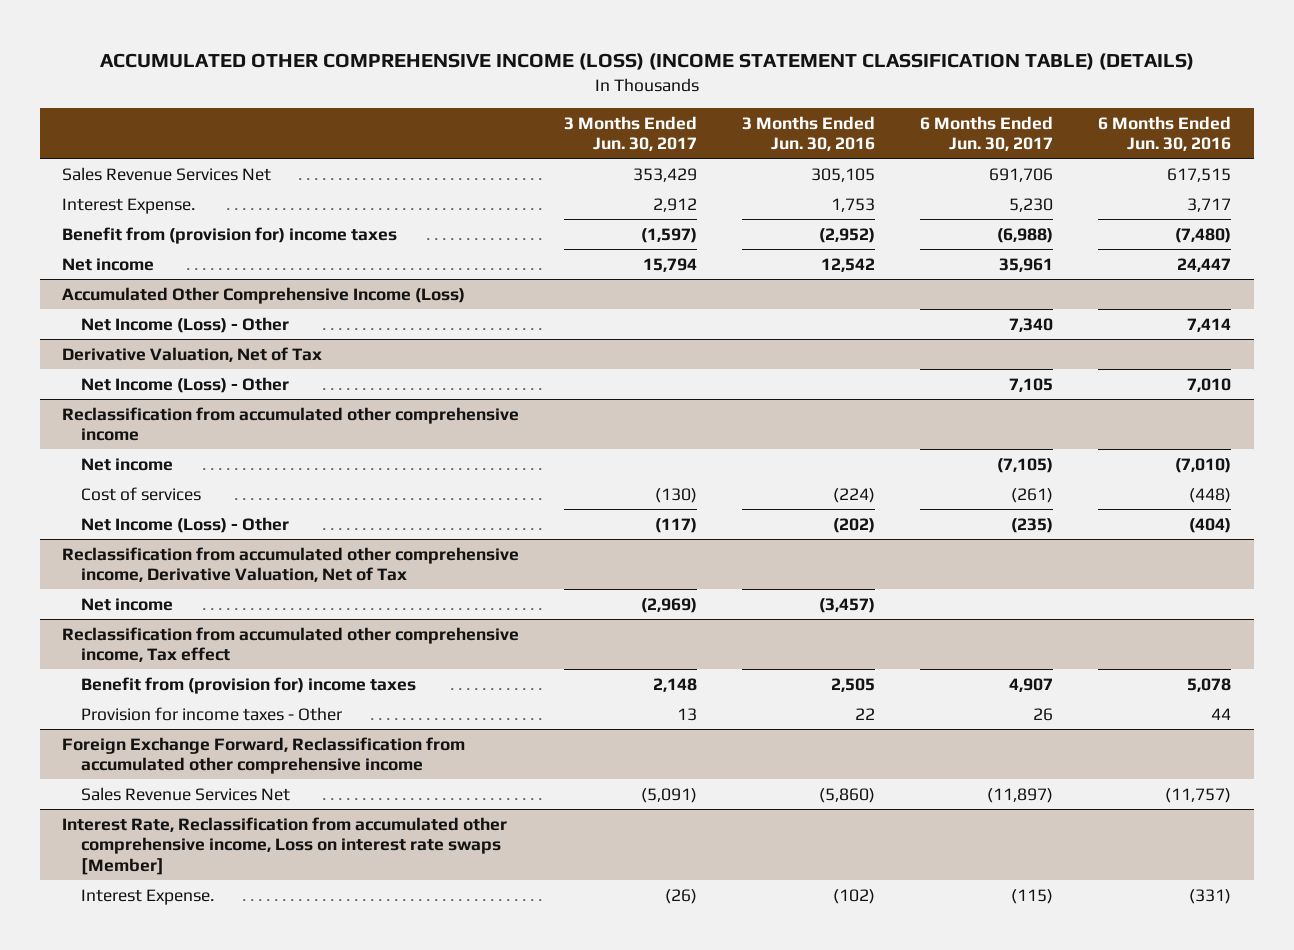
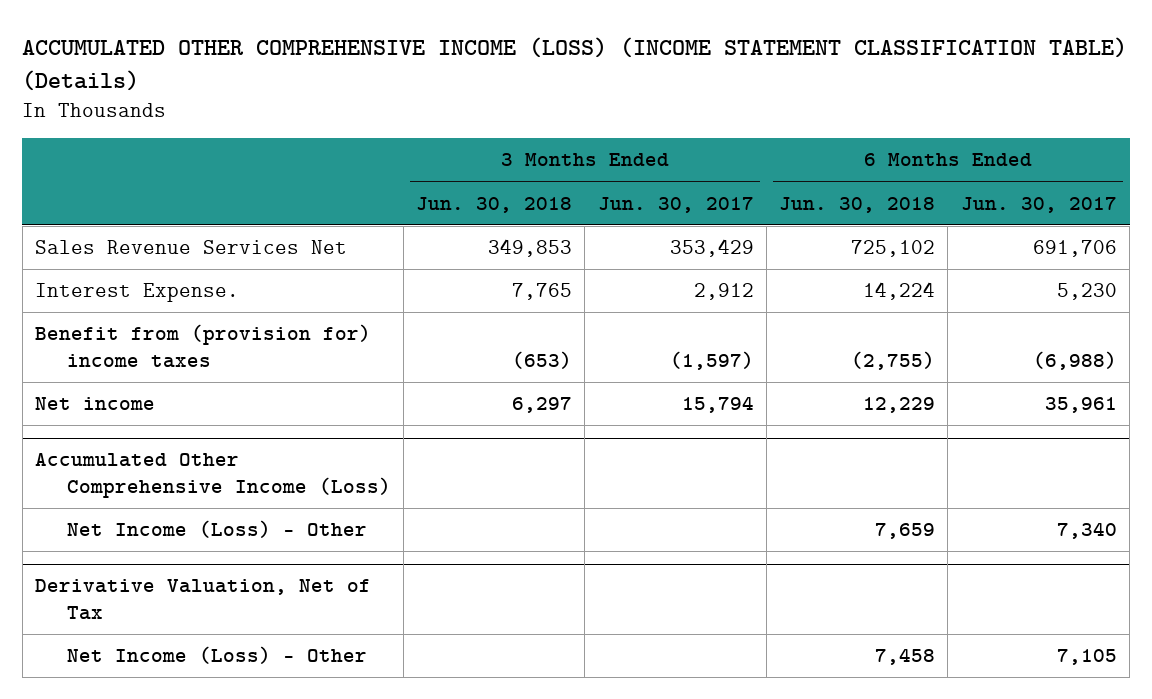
- ACCUMULATED OTHER COMPREHENSIVE INCOME (LOSS) (INCOME STATEMENT CLASSIFICATION TABLE) (DETAILS)
+ ACCUMULATED OTHER COMPREHENSIVE INCOME (LOSS) (INCOME STATEMENT CLASSIFICATION TABLE) (Details)
- | 3 Months Ended Jun. 30, 2017 | 3 Months Ended Jun. 30, 2016 | 6 Months Ended Jun. 30, 2017 | 6 Months Ended Jun. 30, 2016
+ | 3 Months Ended Jun. 30, 2018 | 3 Months Ended Jun. 30, 2017 | 6 Months Ended Jun. 30, 2018 | 6 Months Ended Jun. 30, 2017
- Reclassification from accumulated other comprehensive income
- Net income | | | (7,105) | (7,010)
- Cost of services | (130) | (224) | (261) | (448)
- Net Income (Loss) - Other | (117) | (202) | (235) | (404)
- Reclassification from accumulated other comprehensive income, Derivative Valuation, Net of Tax
- Net income | (2,969) | (3,457) | |
- Reclassification from accumulated other comprehensive income, Tax effect
- Benefit from (provision for) income taxes | 2,148 | 2,505 | 4,907 | 5,078
- Provision for income taxes - Other | 13 | 22 | 26 | 44
- Foreign Exchange Forward, Reclassification from accumulated other comprehensive income
- Sales Revenue Services Net | (5,091) | (5,860) | (11,897) | (11,757)
- Interest Rate, Reclassification from accumulated other comprehensive income, Loss on interest rate swaps [Member]
- Interest Expense. | (26) | (102) | (115) | (331)

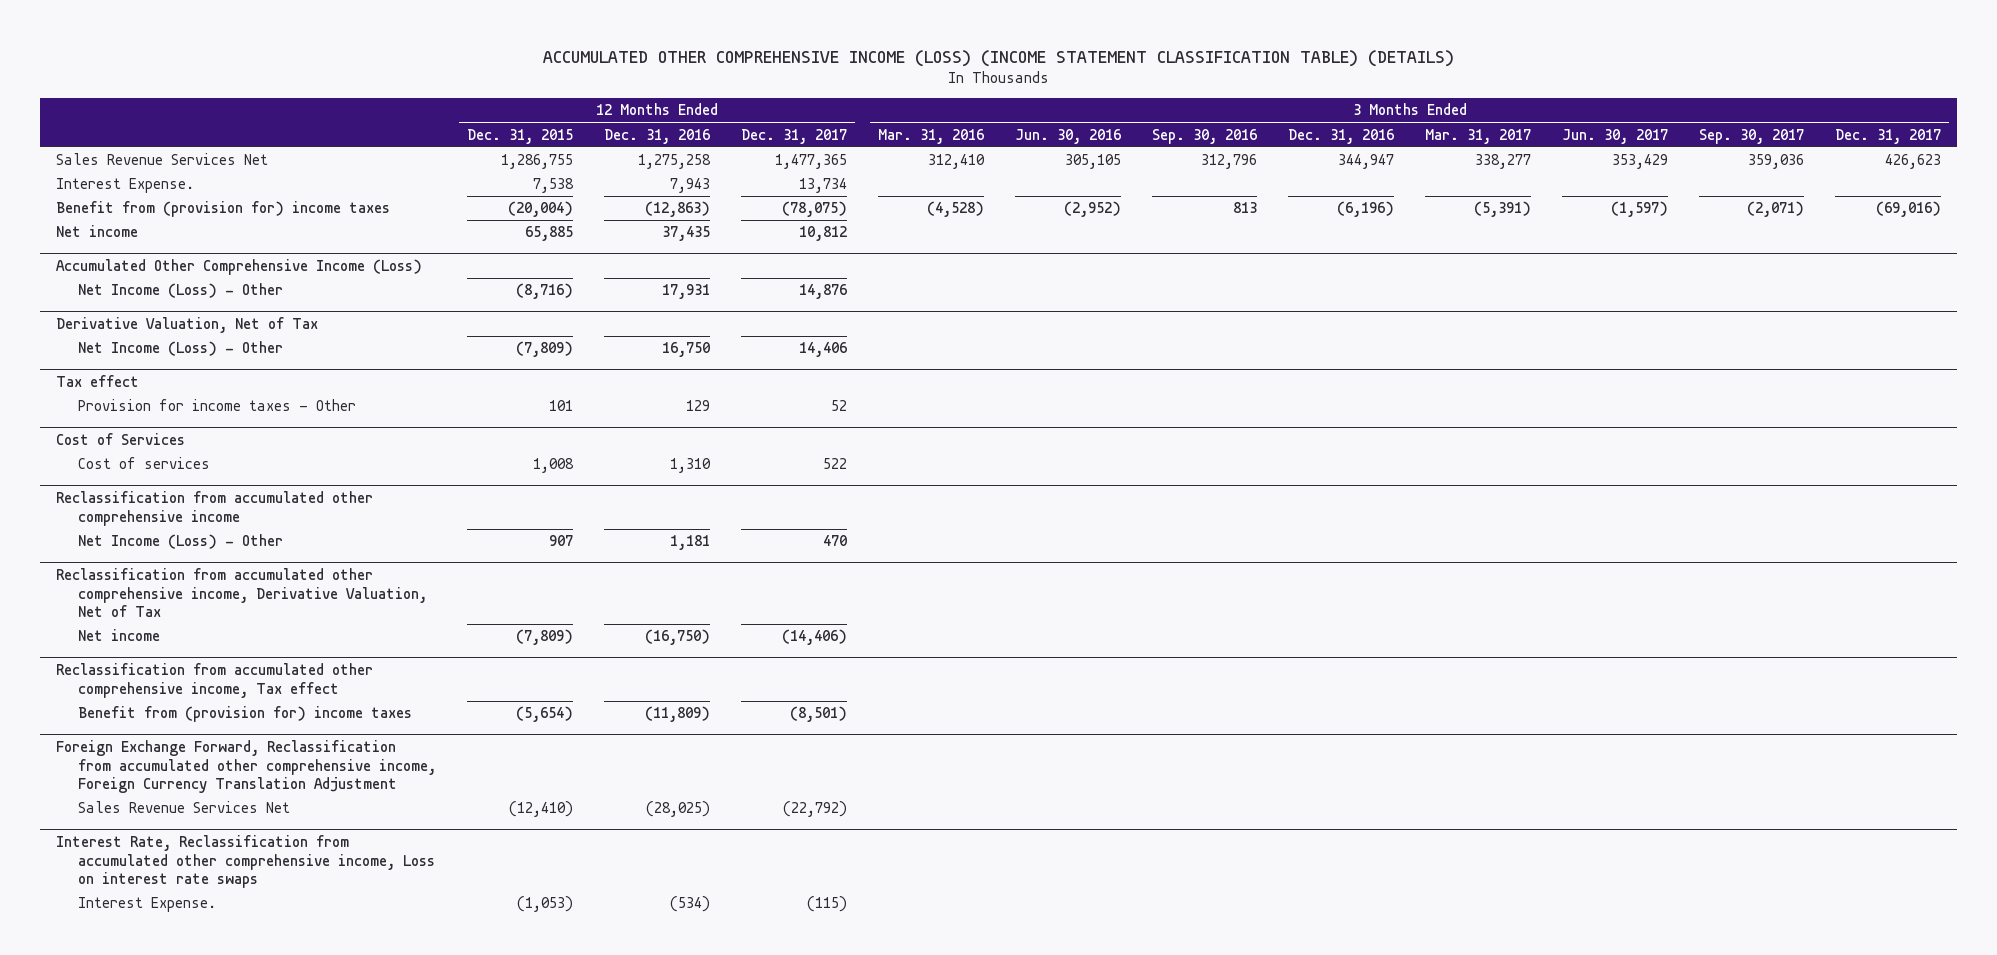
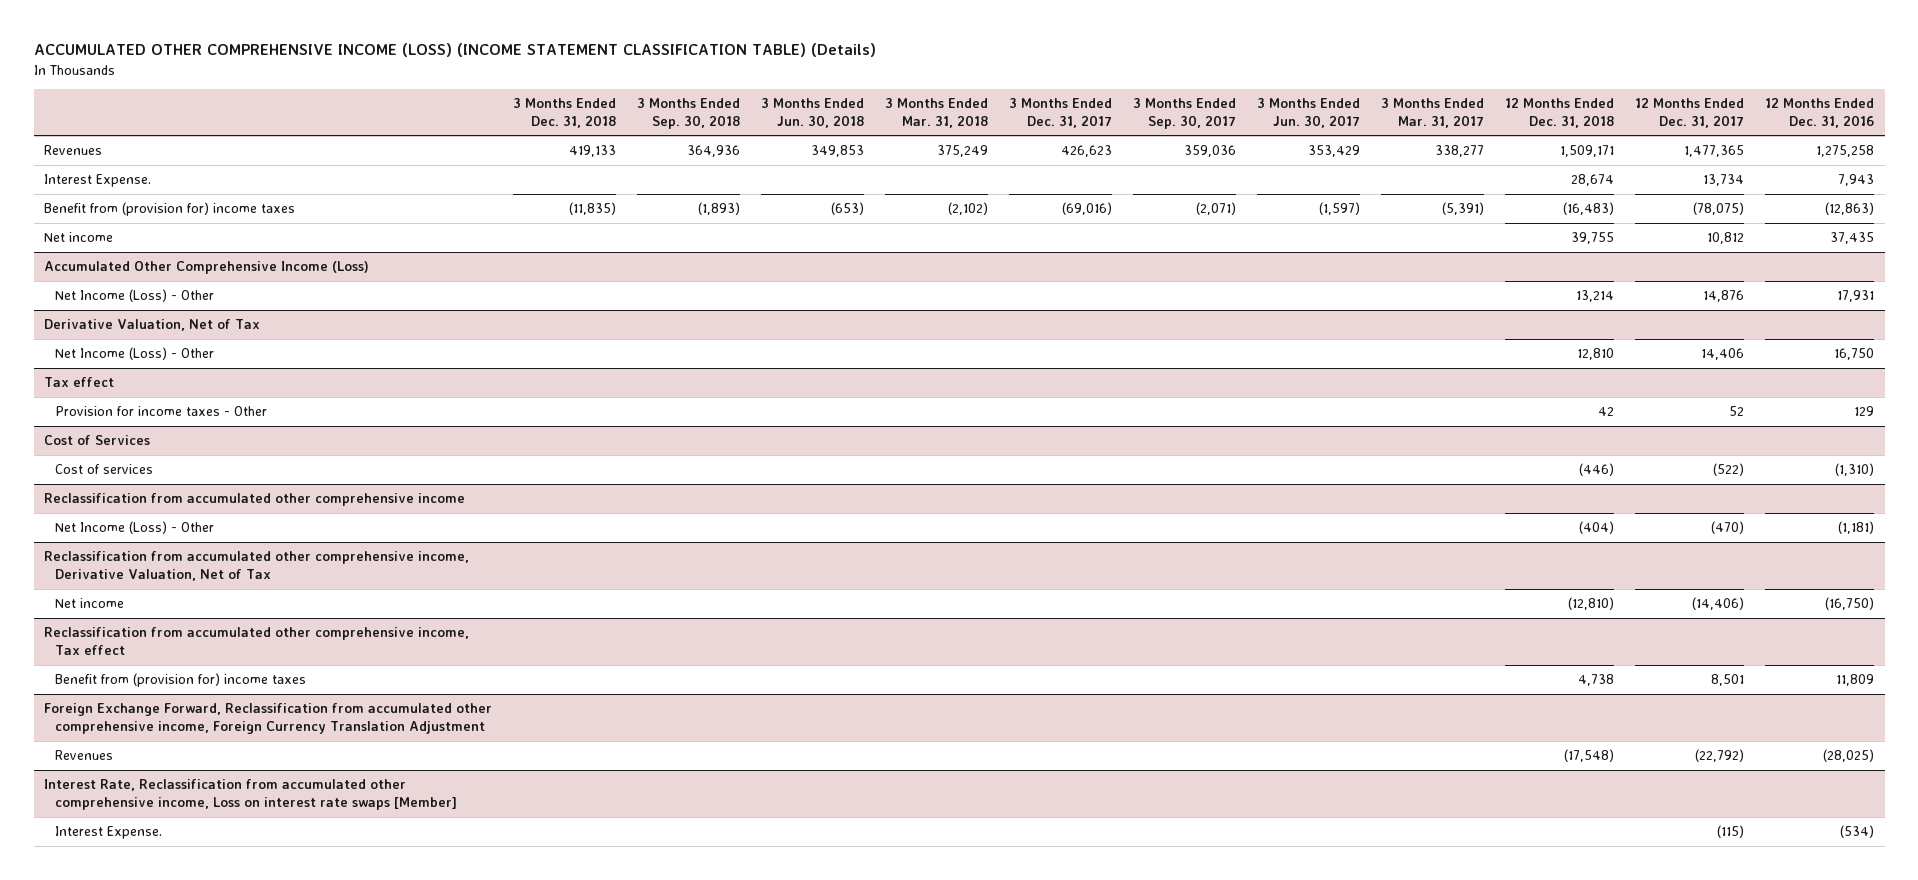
- ACCUMULATED OTHER COMPREHENSIVE INCOME (LOSS) (INCOME STATEMENT CLASSIFICATION TABLE) (DETAILS)
+ ACCUMULATED OTHER COMPREHENSIVE INCOME (LOSS) (INCOME STATEMENT CLASSIFICATION TABLE) (Details)
- | 12 Months Ended Dec. 31, 2015 | 12 Months Ended Dec. 31, 2016 | 12 Months Ended Dec. 31, 2017 | 3 Months Ended Mar. 31, 2016 | 3 Months Ended Jun. 30, 2016 | 3 Months Ended Sep. 30, 2016 | 3 Months Ended Dec. 31, 2016 | 3 Months Ended Mar. 31, 2017 | 3 Months Ended Jun. 30, 2017 | 3 Months Ended Sep. 30, 2017 | 3 Months Ended Dec. 31, 2017
+ | 3 Months Ended Dec. 31, 2018 | 3 Months Ended Sep. 30, 2018 | 3 Months Ended Jun. 30, 2018 | 3 Months Ended Mar. 31, 2018 | 3 Months Ended Dec. 31, 2017 | 3 Months Ended Sep. 30, 2017 | 3 Months Ended Jun. 30, 2017 | 3 Months Ended Mar. 31, 2017 | 12 Months Ended Dec. 31, 2018 | 12 Months Ended Dec. 31, 2017 | 12 Months Ended Dec. 31, 2016
- Sales Revenue Services Net | 1,286,755 | 1,275,258 | 1,477,365 | 312,410 | 305,105 | 312,796 | 344,947 | 338,277 | 353,429 | 359,036 | 426,623
+ Revenues | 419,133 | 364,936 | 349,853 | 375,249 | 426,623 | 359,036 | 353,429 | 338,277 | 1,509,171 | 1,477,365 | 1,275,258
@ Cost of Services
- Cost of services | 1,008 | 1,310 | 522 | | | | | | | |
+ Cost of services | | | | | | | | | (446) | (522) | (1,310)
@ Reclassification from accumulated other comprehensive income
- Net Income (Loss) - Other | 907 | 1,181 | 470 | | | | | | | |
+ Net Income (Loss) - Other | | | | | | | | | (404) | (470) | (1,181)
@ Reclassification from accumulated other comprehensive income, Tax effect
- Benefit from (provision for) income taxes | (5,654) | (11,809) | (8,501) | | | | | | | |
+ Benefit from (provision for) income taxes | | | | | | | | | 4,738 | 8,501 | 11,809
@ Foreign Exchange Forward, Reclassification from accumulated other comprehensive income, Foreign Currency Translation Adjustment
- Sales Revenue Services Net | (12,410) | (28,025) | (22,792) | | | | | | | |
- Interest Rate, Reclassification from accumulated other comprehensive income, Loss on interest rate swaps
@ Foreign Exchange Forward, Reclassification from accumulated other comprehensive income, Foreign Currency Translation Adjustment
+ Revenues | | | | | | | | | (17,548) | (22,792) | (28,025)
+ Interest Rate, Reclassification from accumulated other comprehensive income, Loss on interest rate swaps [Member]

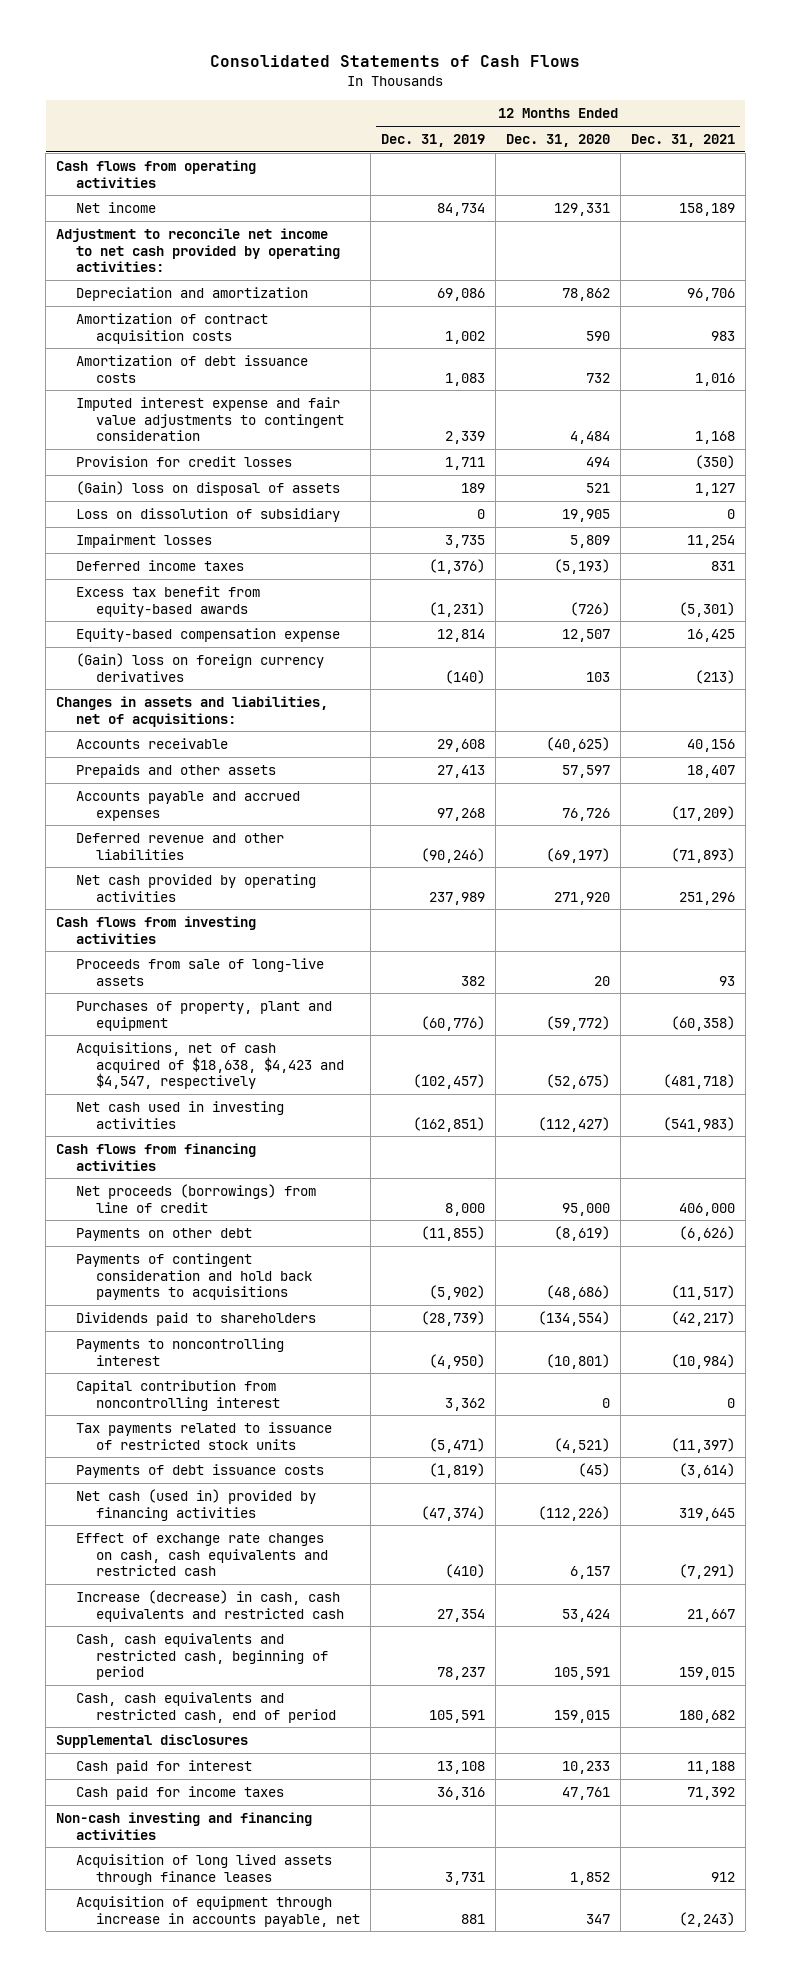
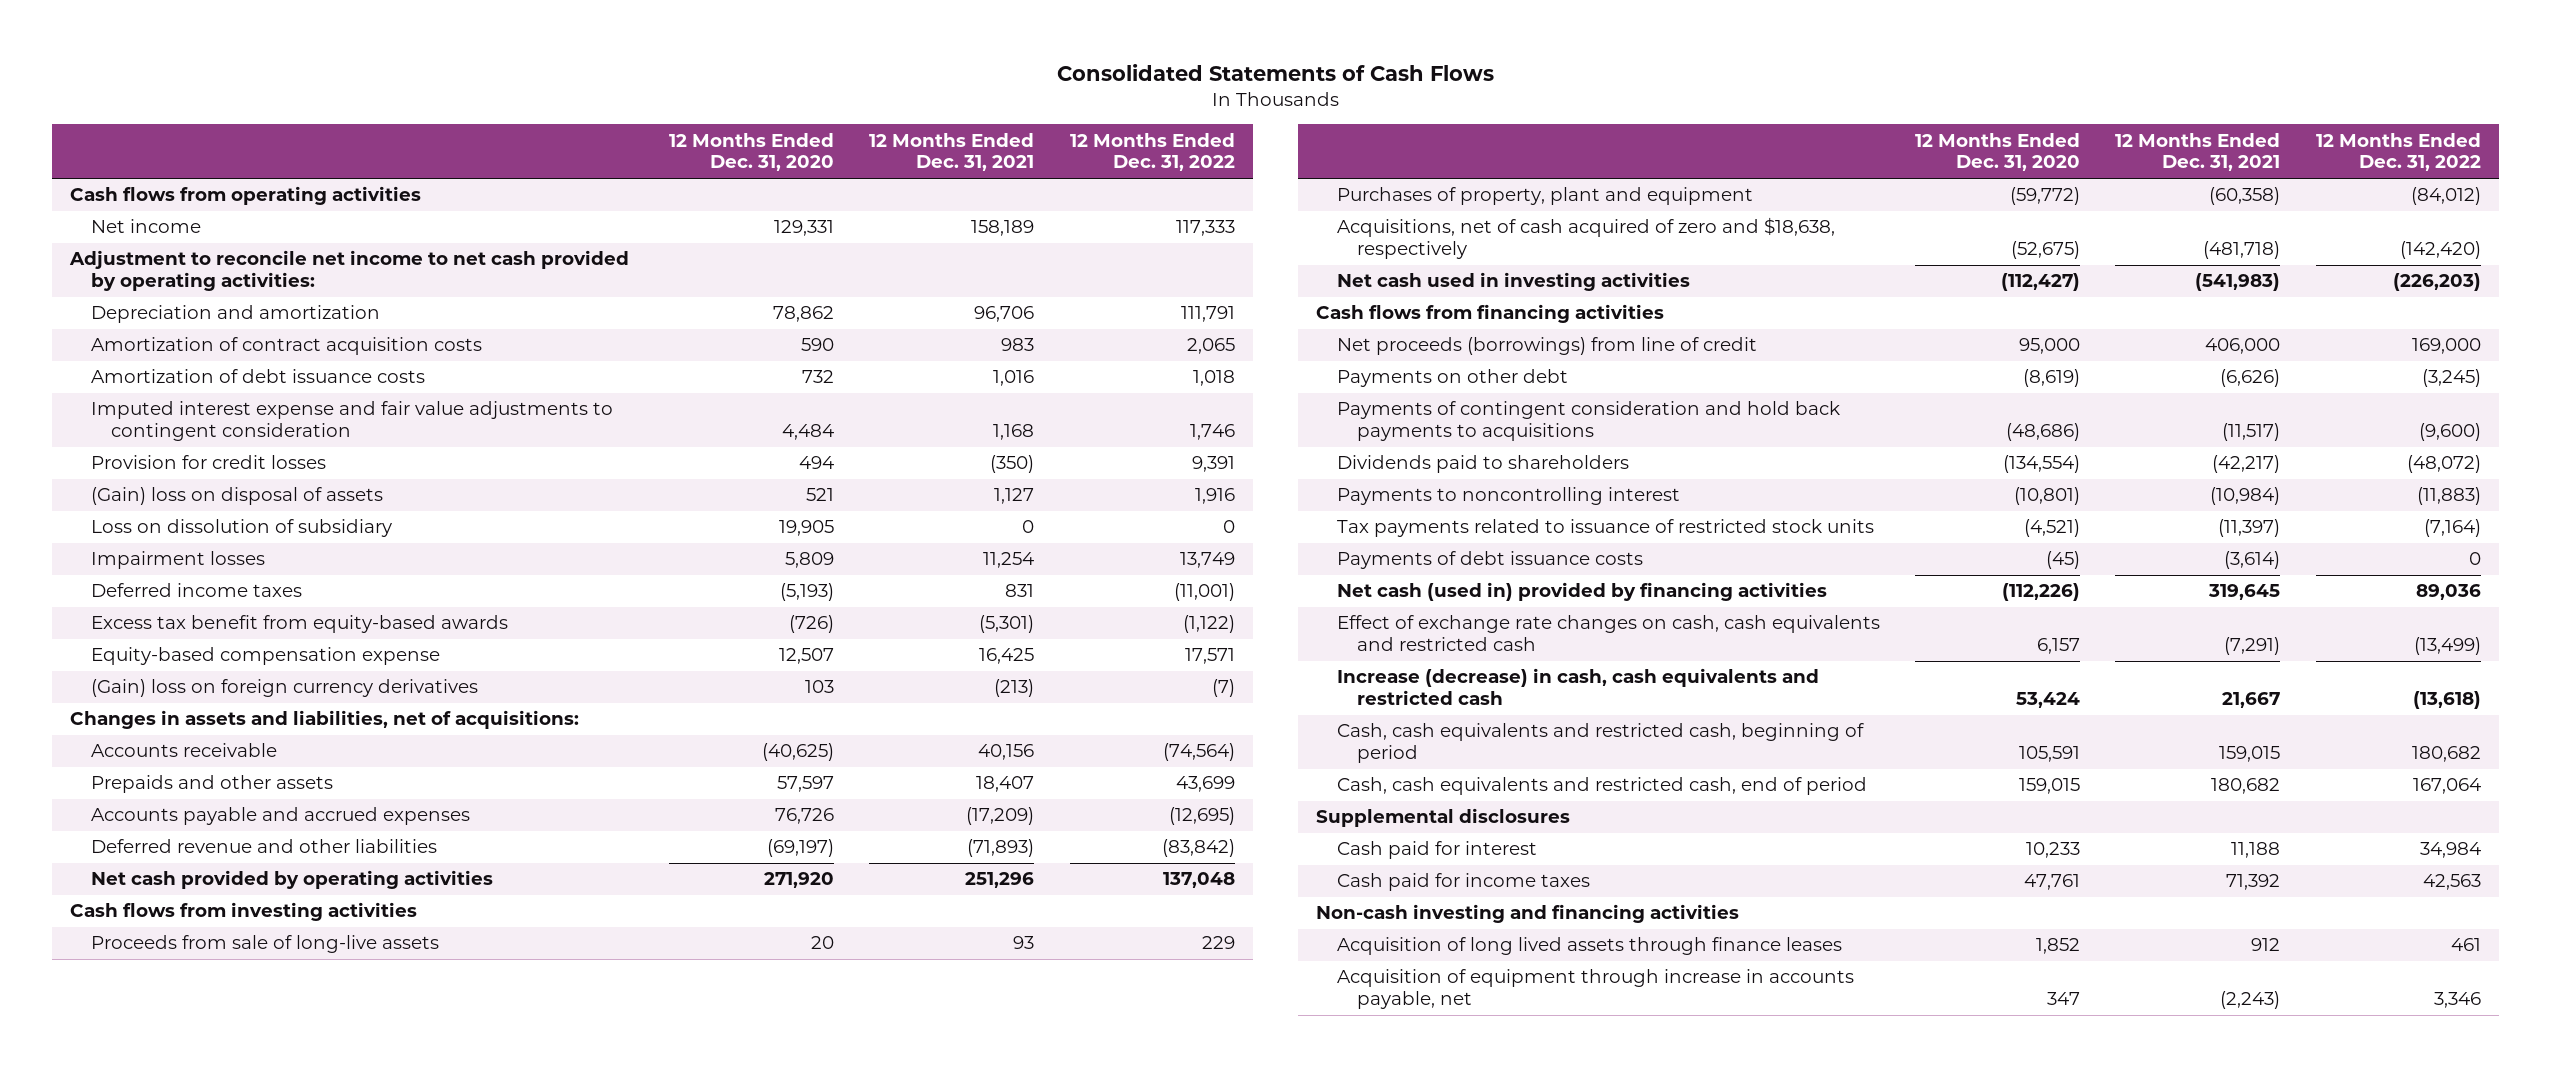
- | 12 Months Ended Dec. 31, 2019 | 12 Months Ended Dec. 31, 2020 | 12 Months Ended Dec. 31, 2021
+ | 12 Months Ended Dec. 31, 2020 | 12 Months Ended Dec. 31, 2021 | 12 Months Ended Dec. 31, 2022
- Acquisitions, net of cash acquired of $18,638, $4,423 and $4,547, respectively | (102,457) | (52,675) | (481,718)
+ Acquisitions, net of cash acquired of zero and $18,638, respectively | (52,675) | (481,718) | (142,420)
- Capital contribution from noncontrolling interest | 3,362 | 0 | 0

